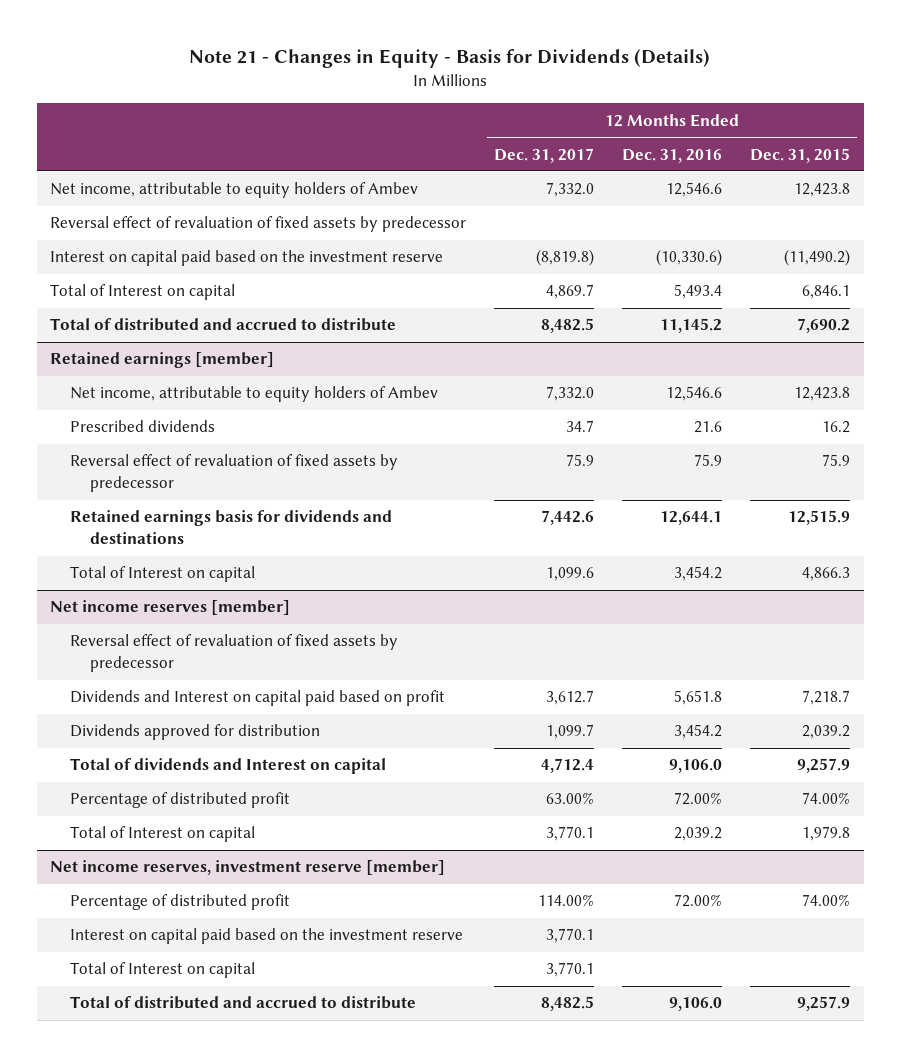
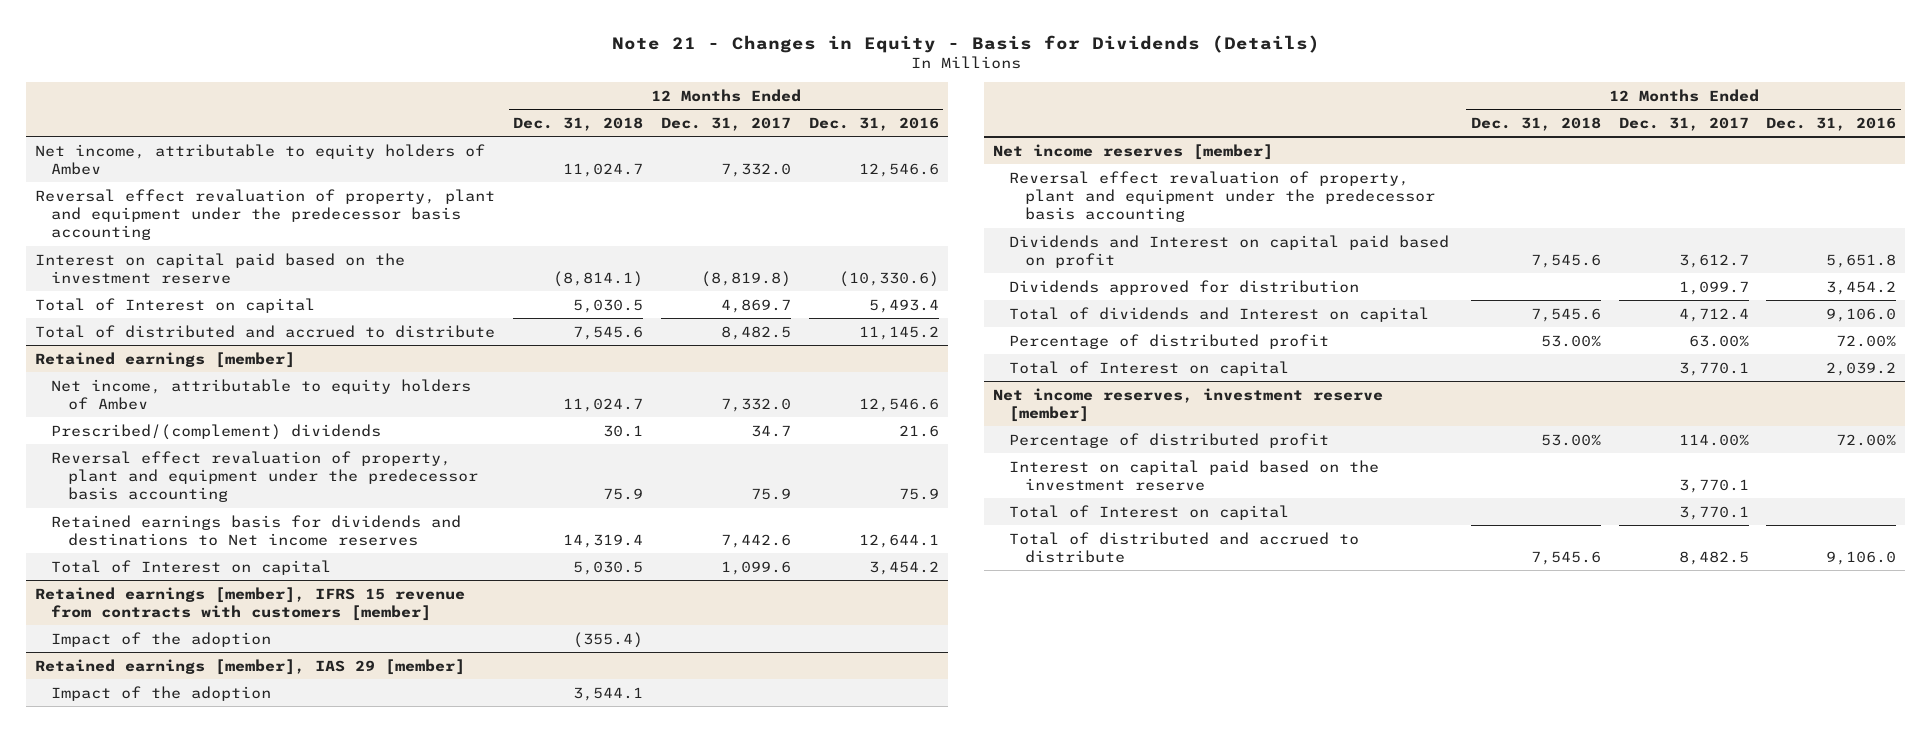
- | 12 Months Ended Dec. 31, 2017 | 12 Months Ended Dec. 31, 2016 | 12 Months Ended Dec. 31, 2015
+ | 12 Months Ended Dec. 31, 2018 | 12 Months Ended Dec. 31, 2017 | 12 Months Ended Dec. 31, 2016
- Reversal effect of revaluation of fixed assets by predecessor
+ Reversal effect revaluation of property, plant and equipment under the predecessor basis accounting
@ Retained earnings [member]
- Prescribed dividends | 34.7 | 21.6 | 16.2
- Reversal effect of revaluation of fixed assets by predecessor | 75.9 | 75.9 | 75.9
- Retained earnings basis for dividends and destinations | 7,442.6 | 12,644.1 | 12,515.9
+ Prescribed/(complement) dividends | 30.1 | 34.7 | 21.6
+ Reversal effect revaluation of property, plant and equipment under the predecessor basis accounting | 75.9 | 75.9 | 75.9
+ Retained earnings basis for dividends and destinations to Net income reserves | 14,319.4 | 7,442.6 | 12,644.1
+ Retained earnings [member], IFRS 15 revenue from contracts with customers [member]
+ Impact of the adoption | (355.4) | |
+ Retained earnings [member], IAS 29 [member]
+ Impact of the adoption | 3,544.1 | |
@ Net income reserves [member]
- Reversal effect of revaluation of fixed assets by predecessor
+ Reversal effect revaluation of property, plant and equipment under the predecessor basis accounting

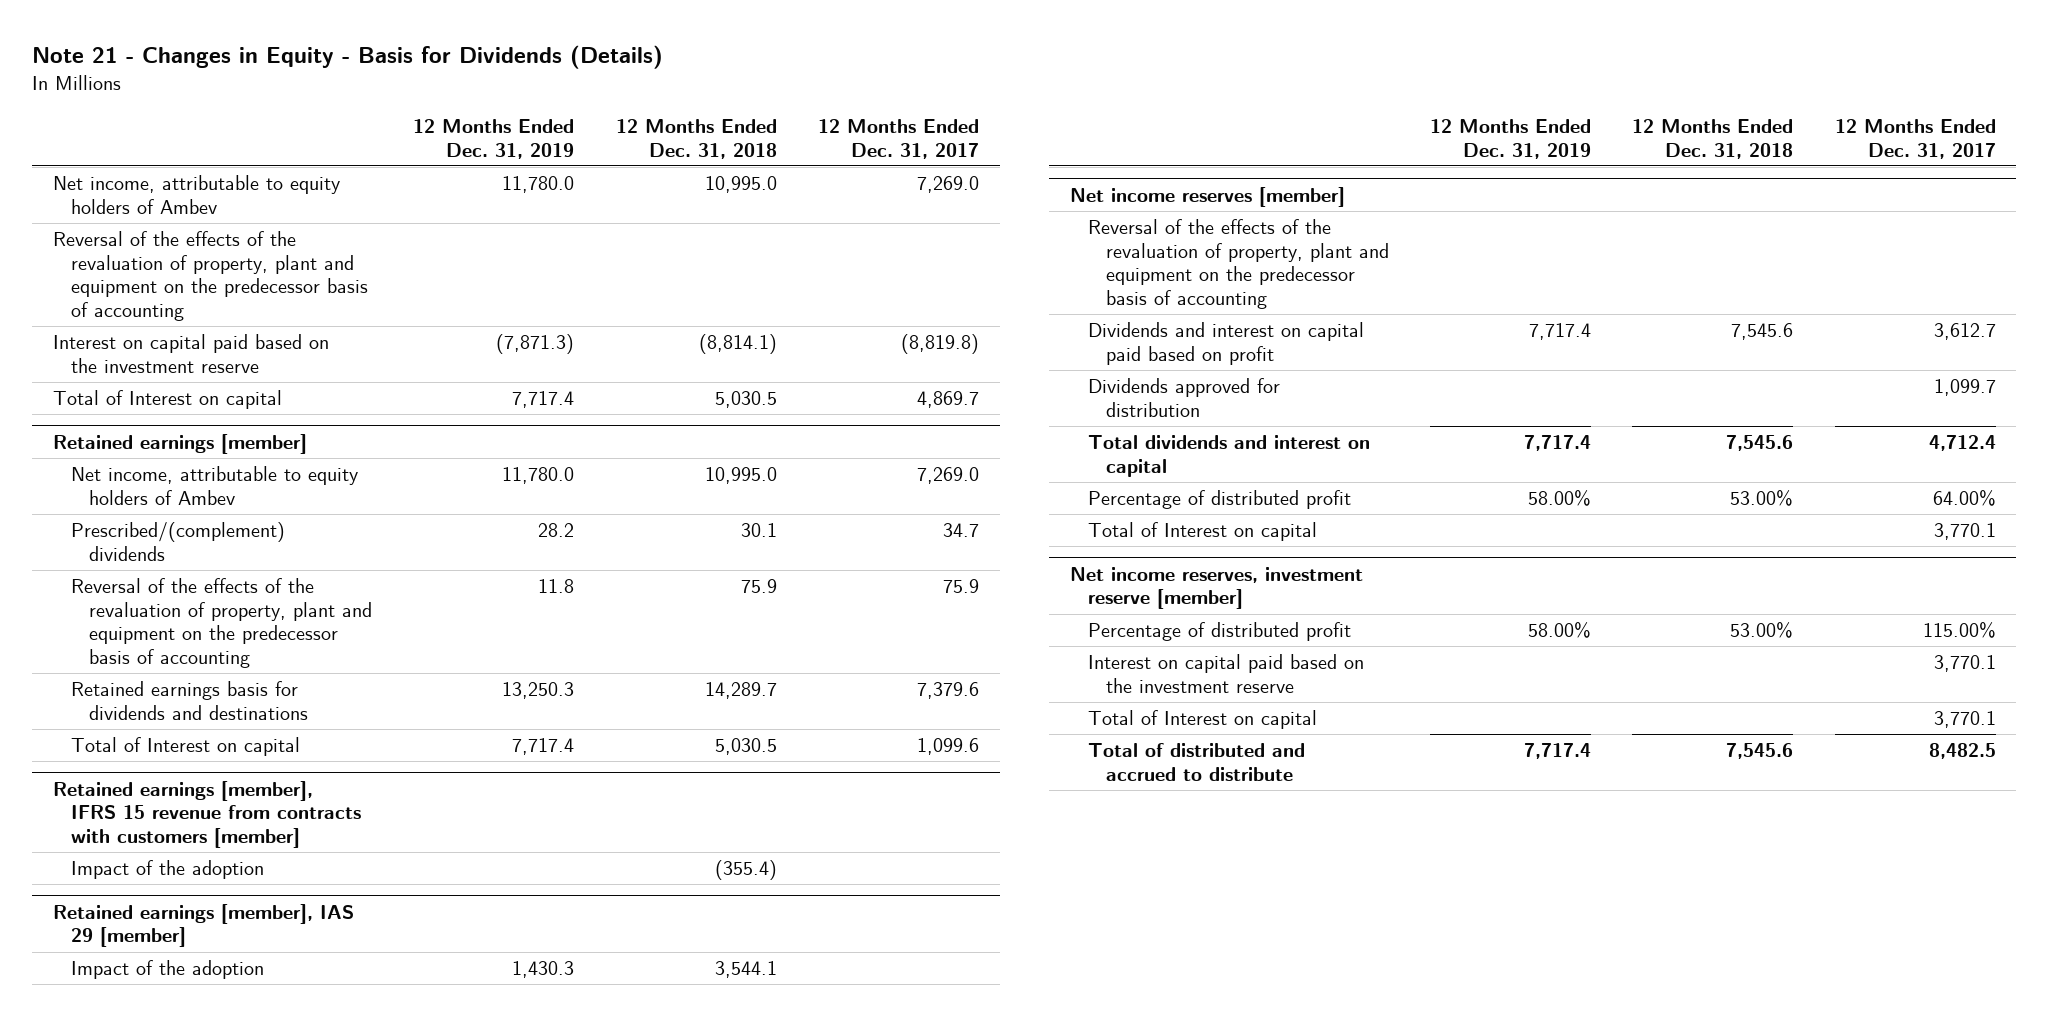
- | 12 Months Ended Dec. 31, 2018 | 12 Months Ended Dec. 31, 2017 | 12 Months Ended Dec. 31, 2016
+ | 12 Months Ended Dec. 31, 2019 | 12 Months Ended Dec. 31, 2018 | 12 Months Ended Dec. 31, 2017
- Net income, attributable to equity holders of Ambev | 11,024.7 | 7,332.0 | 12,546.6
- Reversal effect revaluation of property, plant and equipment under the predecessor basis accounting
+ Net income, attributable to equity holders of Ambev | 11,780.0 | 10,995.0 | 7,269.0
+ Reversal of the effects of the revaluation of property, plant and equipment on the predecessor basis of accounting
- Total of distributed and accrued to distribute | 7,545.6 | 8,482.5 | 11,145.2
@ Retained earnings [member]
- Net income, attributable to equity holders of Ambev | 11,024.7 | 7,332.0 | 12,546.6
+ Net income, attributable to equity holders of Ambev | 11,780.0 | 10,995.0 | 7,269.0
- Reversal effect revaluation of property, plant and equipment under the predecessor basis accounting | 75.9 | 75.9 | 75.9
- Retained earnings basis for dividends and destinations to Net income reserves | 14,319.4 | 7,442.6 | 12,644.1
+ Reversal of the effects of the revaluation of property, plant and equipment on the predecessor basis of accounting | 11.8 | 75.9 | 75.9
+ Retained earnings basis for dividends and destinations | 13,250.3 | 14,289.7 | 7,379.6
@ Net income reserves [member]
- Reversal effect revaluation of property, plant and equipment under the predecessor basis accounting
- Dividends and Interest on capital paid based on profit | 7,545.6 | 3,612.7 | 5,651.8
+ Reversal of the effects of the revaluation of property, plant and equipment on the predecessor basis of accounting
+ Dividends and interest on capital paid based on profit | 7,717.4 | 7,545.6 | 3,612.7
- Total of dividends and Interest on capital | 7,545.6 | 4,712.4 | 9,106.0
- Percentage of distributed profit | 53.00% | 63.00% | 72.00%
+ Total dividends and interest on capital | 7,717.4 | 7,545.6 | 4,712.4
+ Percentage of distributed profit | 58.00% | 53.00% | 64.00%
@ Net income reserves, investment reserve [member]
- Percentage of distributed profit | 53.00% | 114.00% | 72.00%
+ Percentage of distributed profit | 58.00% | 53.00% | 115.00%

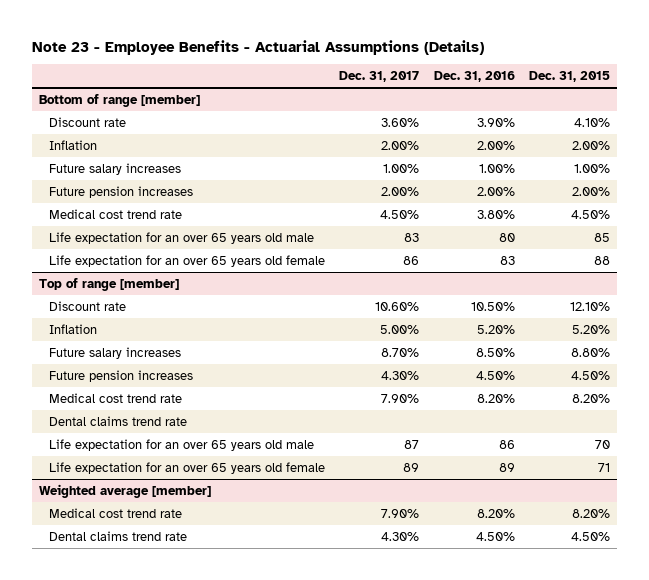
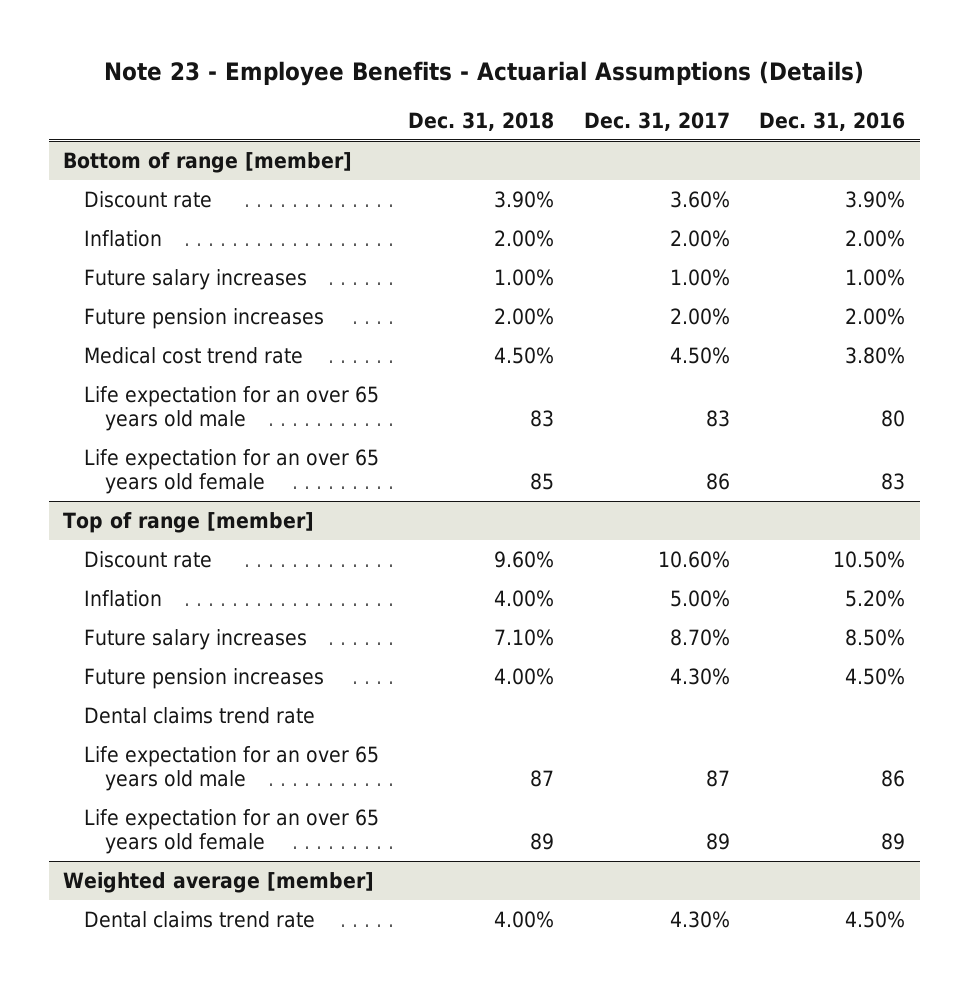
- | Dec. 31, 2017 | Dec. 31, 2016 | Dec. 31, 2015
+ | Dec. 31, 2018 | Dec. 31, 2017 | Dec. 31, 2016
@ Top of range [member]
- Medical cost trend rate | 7.90% | 8.20% | 8.20%
@ Weighted average [member]
- Medical cost trend rate | 7.90% | 8.20% | 8.20%

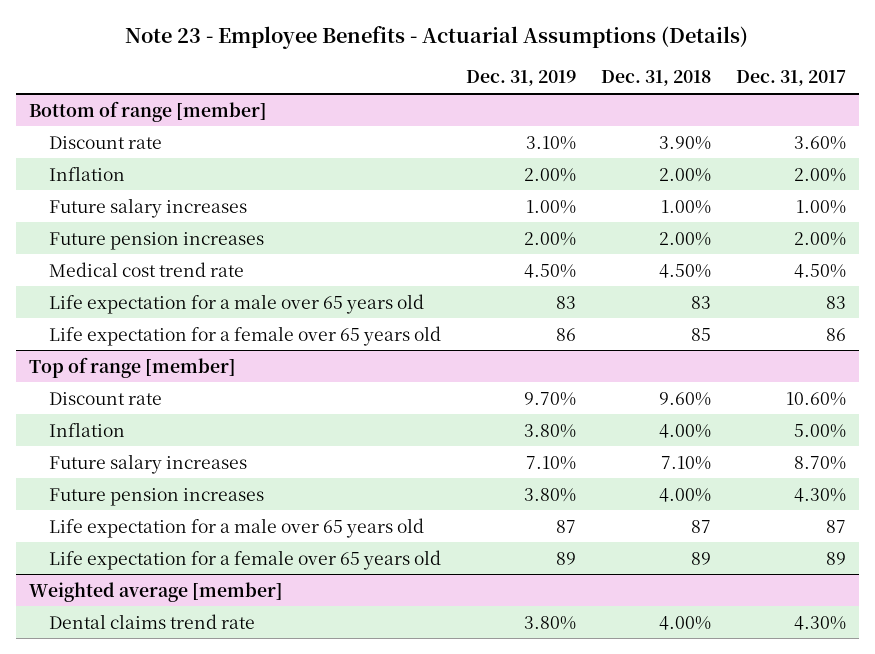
- | Dec. 31, 2018 | Dec. 31, 2017 | Dec. 31, 2016
+ | Dec. 31, 2019 | Dec. 31, 2018 | Dec. 31, 2017
@ Bottom of range [member]
- Life expectation for an over 65 years old male | 83 | 83 | 80
- Life expectation for an over 65 years old female | 85 | 86 | 83
+ Life expectation for a male over 65 years old | 83 | 83 | 83
+ Life expectation for a female over 65 years old | 86 | 85 | 86
@ Top of range [member]
- Dental claims trend rate
- Life expectation for an over 65 years old male | 87 | 87 | 86
- Life expectation for an over 65 years old female | 89 | 89 | 89
+ Life expectation for a male over 65 years old | 87 | 87 | 87
+ Life expectation for a female over 65 years old | 89 | 89 | 89

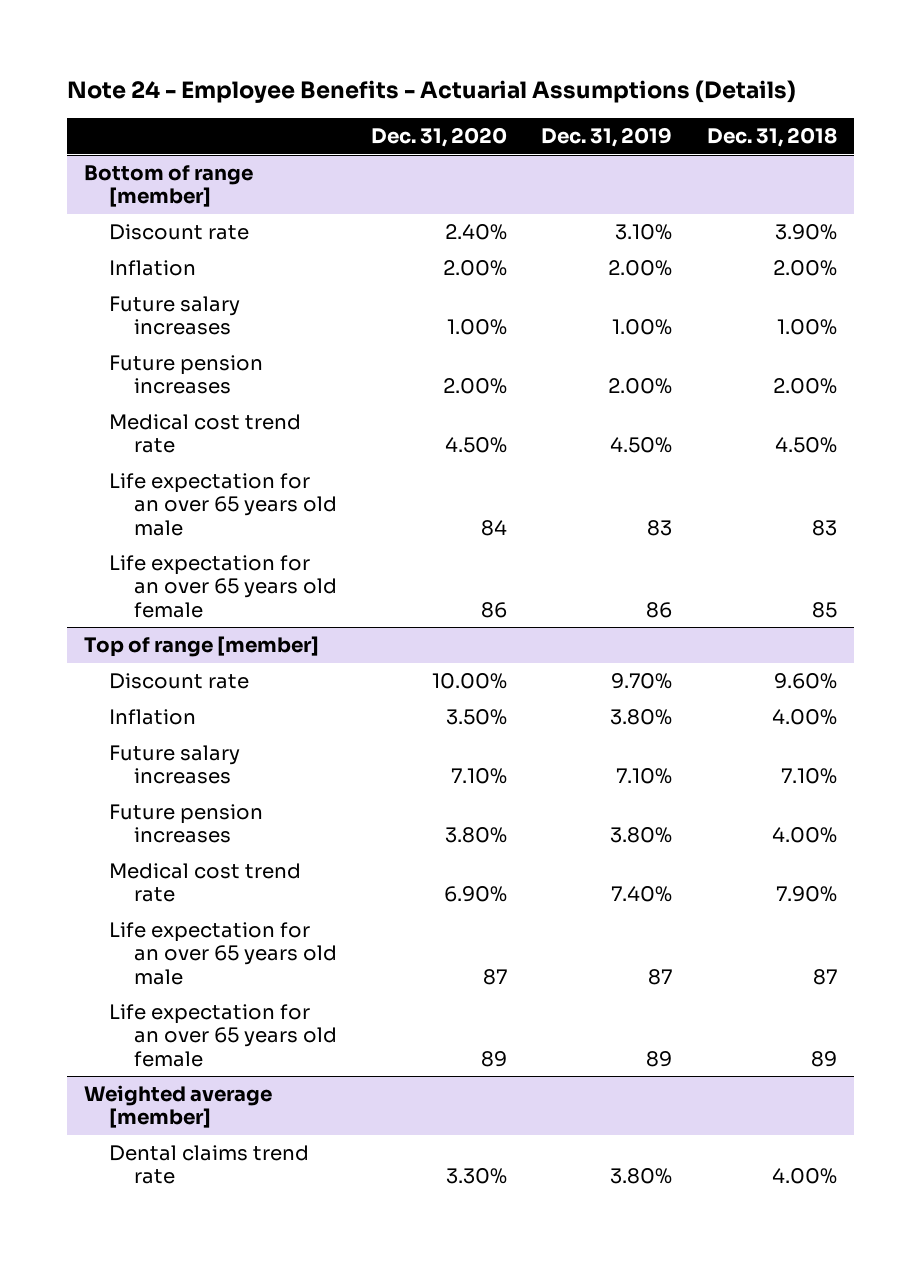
- Note 23 - Employee Benefits - Actuarial Assumptions (Details)
+ Note 24 - Employee Benefits - Actuarial Assumptions (Details)
- | Dec. 31, 2019 | Dec. 31, 2018 | Dec. 31, 2017
+ | Dec. 31, 2020 | Dec. 31, 2019 | Dec. 31, 2018
@ Bottom of range [member]
- Life expectation for a male over 65 years old | 83 | 83 | 83
- Life expectation for a female over 65 years old | 86 | 85 | 86
+ Life expectation for an over 65 years old male | 84 | 83 | 83
+ Life expectation for an over 65 years old female | 86 | 86 | 85
@ Top of range [member]
- Life expectation for a male over 65 years old | 87 | 87 | 87
- Life expectation for a female over 65 years old | 89 | 89 | 89
+ Medical cost trend rate | 6.90% | 7.40% | 7.90%
+ Life expectation for an over 65 years old male | 87 | 87 | 87
+ Life expectation for an over 65 years old female | 89 | 89 | 89

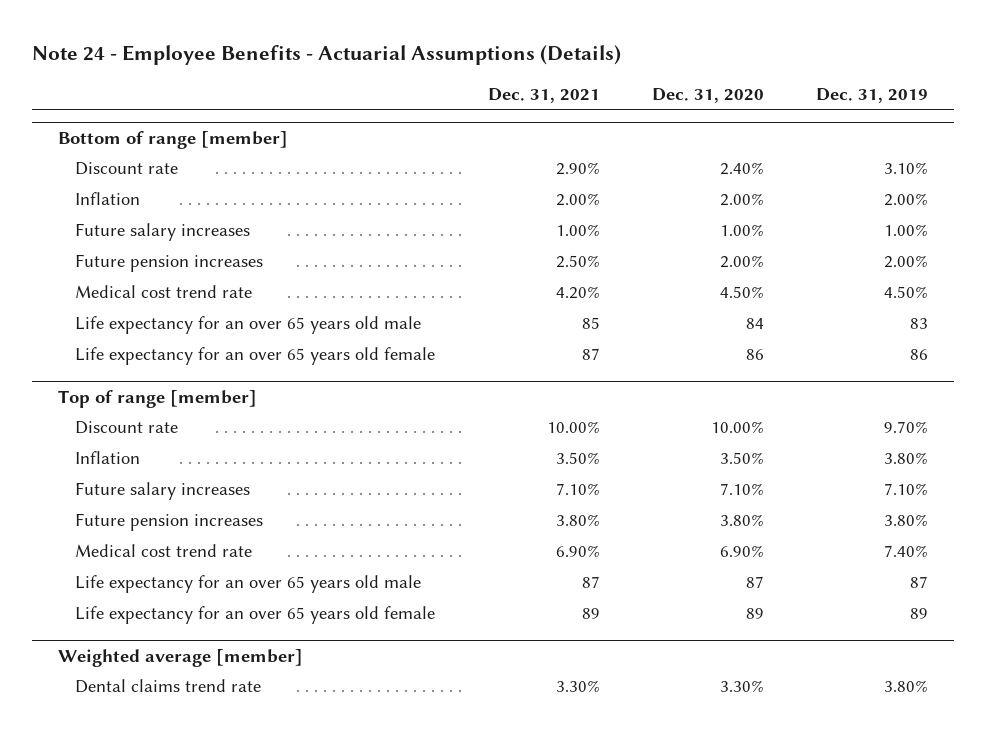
- | Dec. 31, 2020 | Dec. 31, 2019 | Dec. 31, 2018
+ | Dec. 31, 2021 | Dec. 31, 2020 | Dec. 31, 2019
@ Bottom of range [member]
- Life expectation for an over 65 years old male | 84 | 83 | 83
- Life expectation for an over 65 years old female | 86 | 86 | 85
+ Life expectancy for an over 65 years old male | 85 | 84 | 83
+ Life expectancy for an over 65 years old female | 87 | 86 | 86
@ Top of range [member]
- Life expectation for an over 65 years old male | 87 | 87 | 87
- Life expectation for an over 65 years old female | 89 | 89 | 89
+ Life expectancy for an over 65 years old male | 87 | 87 | 87
+ Life expectancy for an over 65 years old female | 89 | 89 | 89

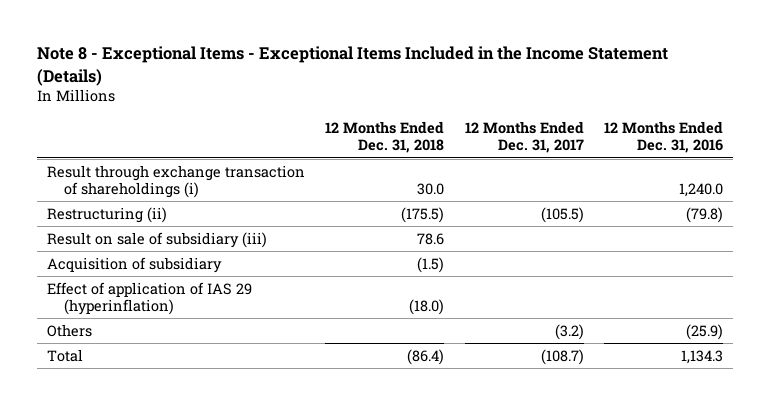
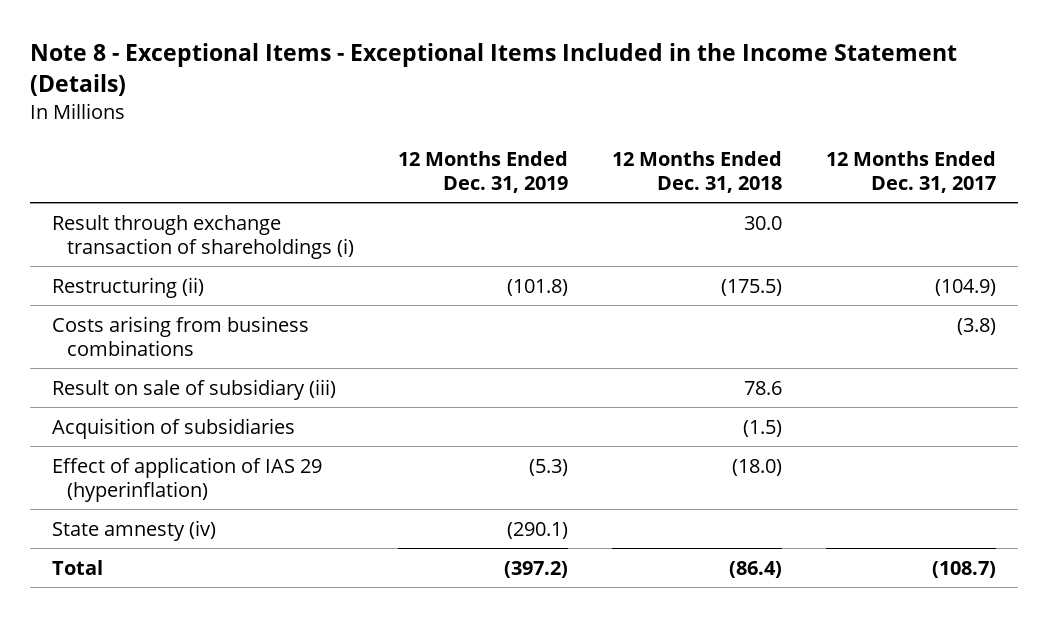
- | 12 Months Ended Dec. 31, 2018 | 12 Months Ended Dec. 31, 2017 | 12 Months Ended Dec. 31, 2016
+ | 12 Months Ended Dec. 31, 2019 | 12 Months Ended Dec. 31, 2018 | 12 Months Ended Dec. 31, 2017
- Restructuring (ii) | (175.5) | (105.5) | (79.8)
+ Restructuring (ii) | (101.8) | (175.5) | (104.9)
+ Costs arising from business combinations | | | (3.8)
- Acquisition of subsidiary | (1.5) | |
+ Acquisition of subsidiaries | | (1.5) |
- Others | | (3.2) | (25.9)
+ State amnesty (iv) | (290.1) | |

